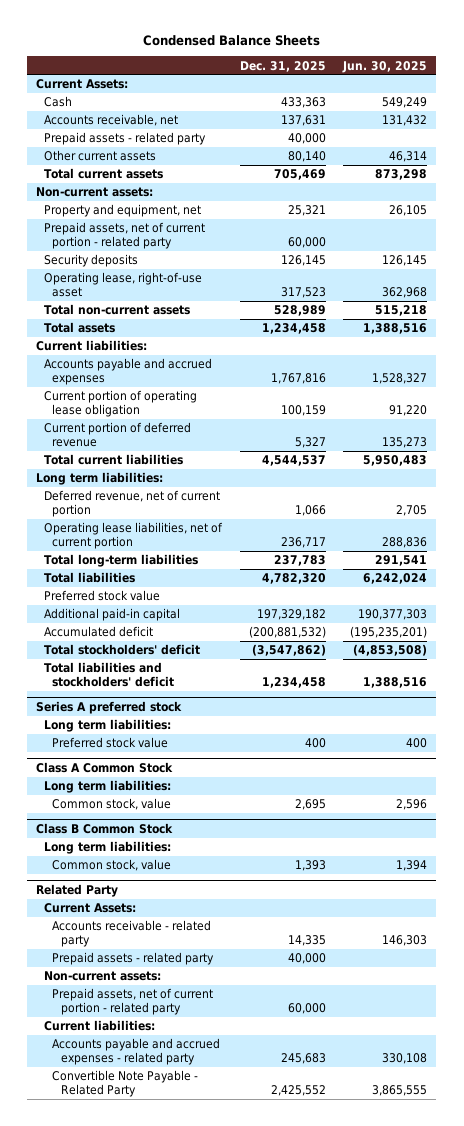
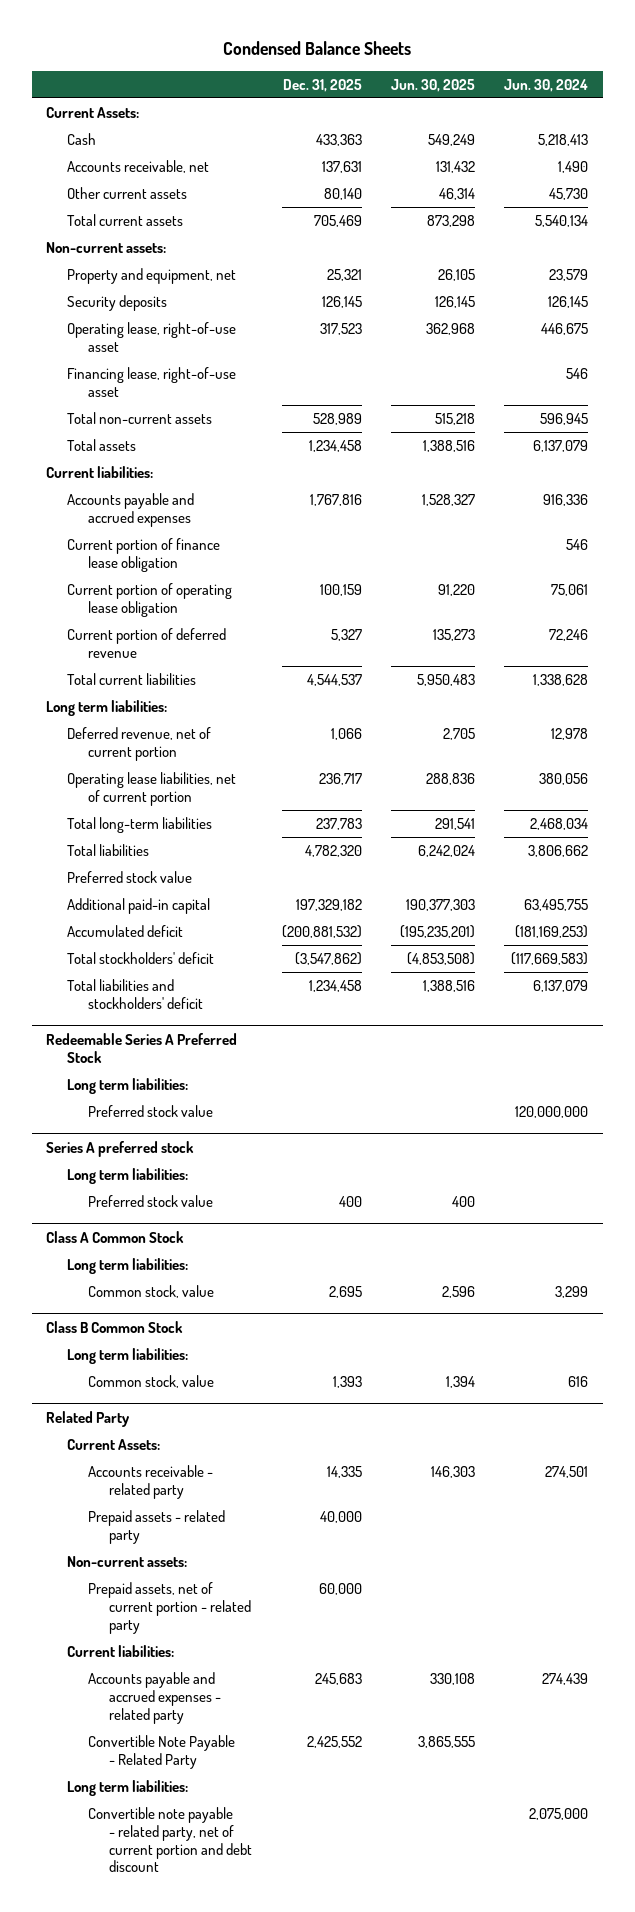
- | Dec. 31, 2025 | Jun. 30, 2025
+ | Dec. 31, 2025 | Jun. 30, 2025 | Jun. 30, 2024
- Prepaid assets - related party | 40,000 |
- Prepaid assets, net of current portion - related party | 60,000 |
+ Financing lease, right-of-use asset | | | 546
+ Current portion of finance lease obligation | | | 546
+ Redeemable Series A Preferred Stock
+ Long term liabilities:
+ Preferred stock value | | | 120,000,000
@ Related Party
+ Long term liabilities:
+ Convertible note payable - related party, net of current portion and debt discount | | | 2,075,000

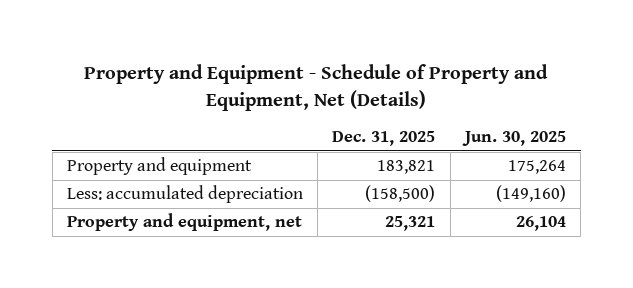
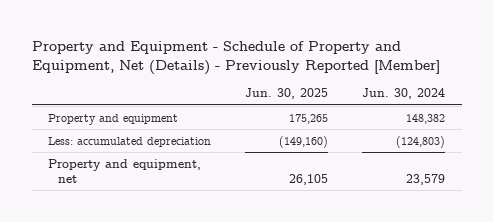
- Property and Equipment - Schedule of Property and Equipment, Net (Details)
+ Property and Equipment - Schedule of Property and Equipment, Net (Details) - Previously Reported [Member]
- | Dec. 31, 2025 | Jun. 30, 2025
+ | Jun. 30, 2025 | Jun. 30, 2024
- Property and equipment | 183,821 | 175,264
+ Property and equipment | 175,265 | 148,382
- Property and equipment, net | 25,321 | 26,104
+ Property and equipment, net | 26,105 | 23,579

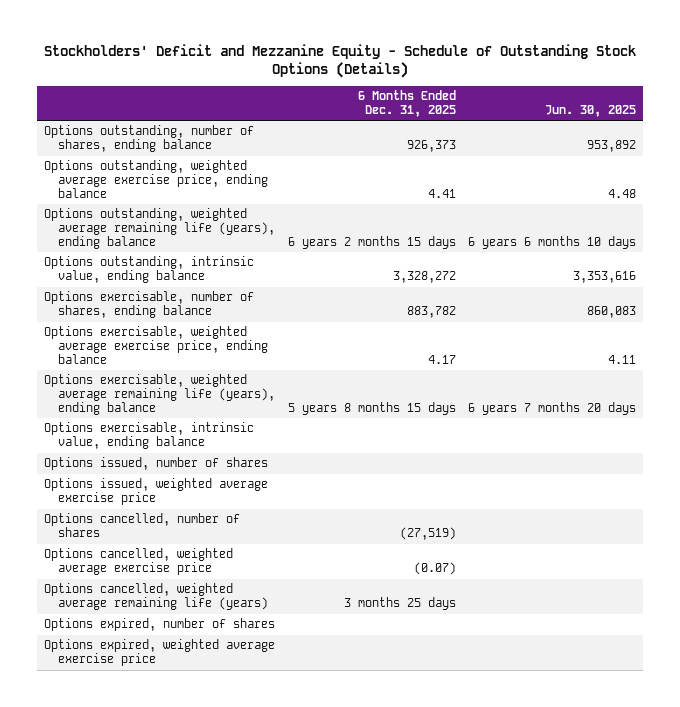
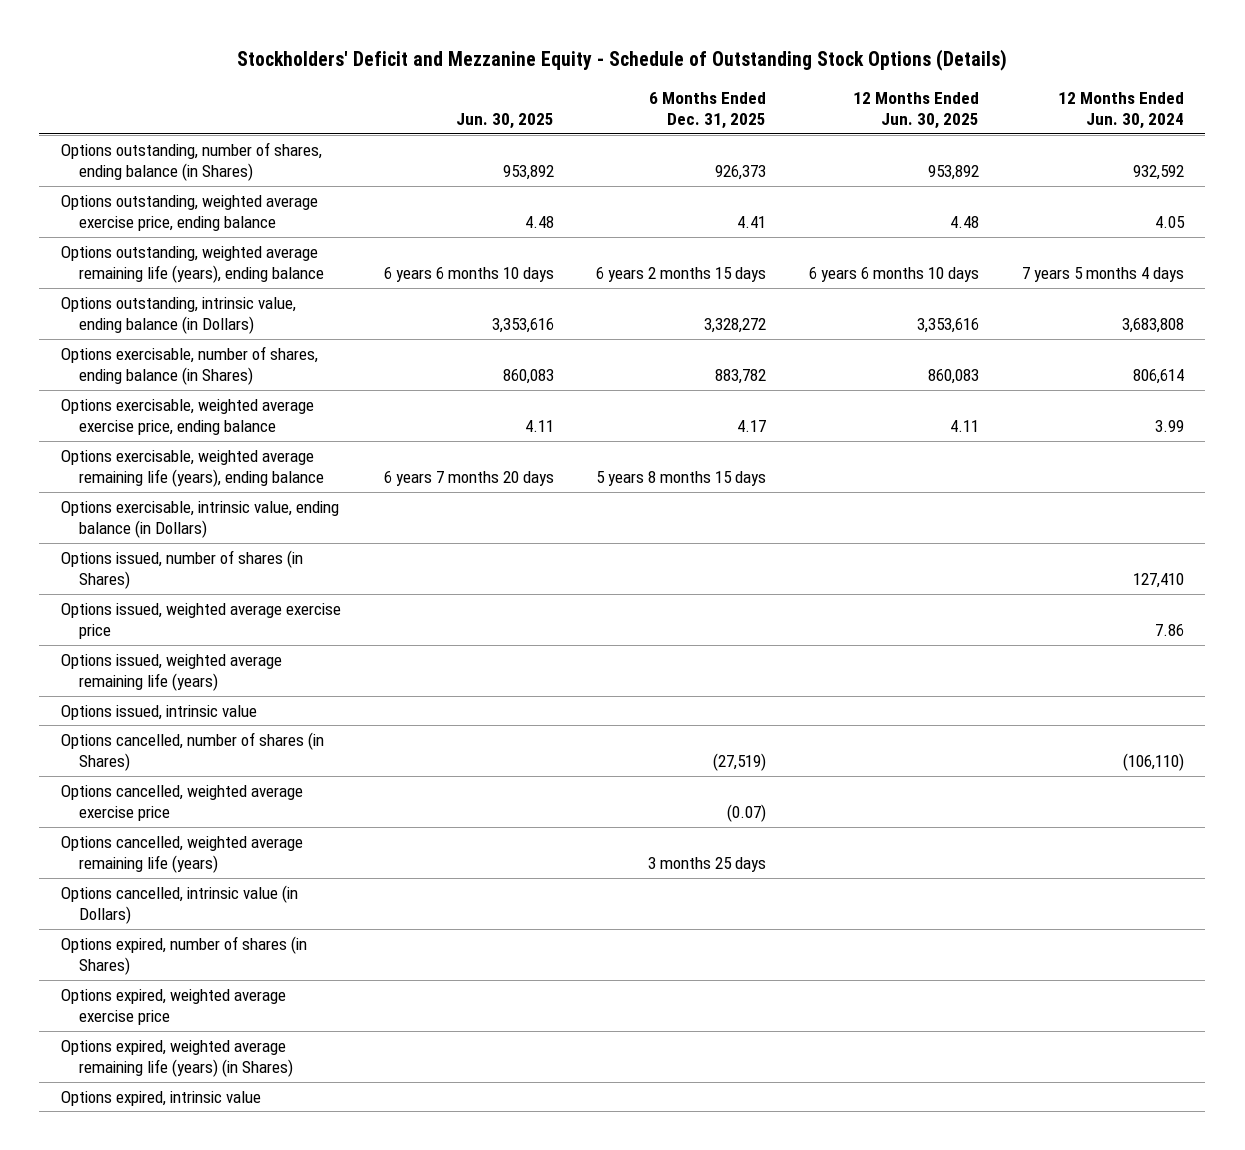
- | 6 Months Ended Dec. 31, 2025 | Jun. 30, 2025
+ | Jun. 30, 2025 | 6 Months Ended Dec. 31, 2025 | 12 Months Ended Jun. 30, 2025 | 12 Months Ended Jun. 30, 2024
- Options outstanding, number of shares, ending balance | 926,373 | 953,892
+ Options outstanding, number of shares, ending balance (in Shares) | 953,892 | 926,373 | 953,892 | 932,592
- Options outstanding, intrinsic value, ending balance | 3,328,272 | 3,353,616
- Options exercisable, number of shares, ending balance | 883,782 | 860,083
+ Options outstanding, intrinsic value, ending balance (in Dollars) | 3,353,616 | 3,328,272 | 3,353,616 | 3,683,808
+ Options exercisable, number of shares, ending balance (in Shares) | 860,083 | 883,782 | 860,083 | 806,614
- Options exercisable, intrinsic value, ending balance
- Options issued, number of shares
+ Options exercisable, intrinsic value, ending balance (in Dollars)
+ Options issued, number of shares (in Shares) | | | | 127,410
- Options cancelled, number of shares | (27,519) |
+ Options issued, weighted average remaining life (years)
+ Options issued, intrinsic value
+ Options cancelled, number of shares (in Shares) | | (27,519) | | (106,110)
- Options expired, number of shares
+ Options cancelled, intrinsic value (in Dollars)
+ Options expired, number of shares (in Shares)
+ Options expired, weighted average remaining life (years) (in Shares)
+ Options expired, intrinsic value

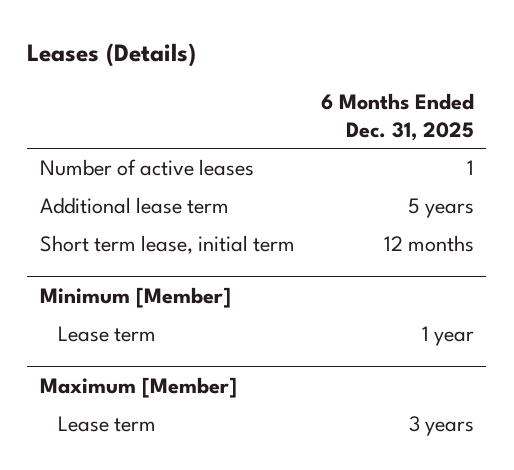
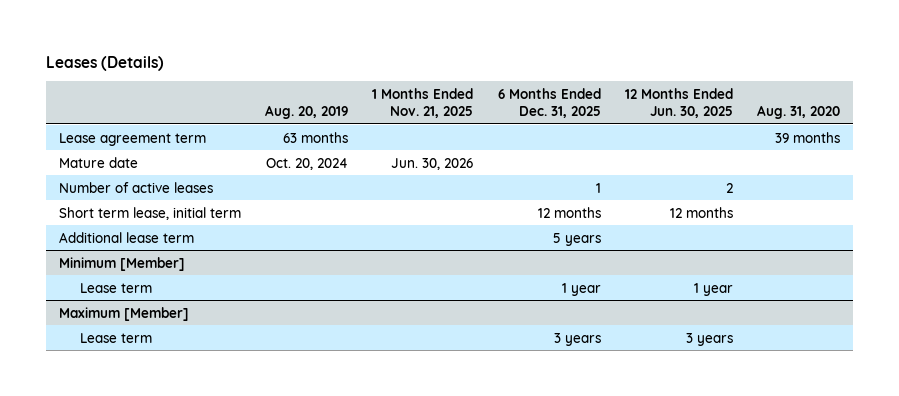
- | 6 Months Ended Dec. 31, 2025
+ | Aug. 20, 2019 | 1 Months Ended Nov. 21, 2025 | 6 Months Ended Dec. 31, 2025 | 12 Months Ended Jun. 30, 2025 | Aug. 31, 2020
+ Lease agreement term | 63 months | | | | 39 months
+ Mature date | Oct. 20, 2024 | Jun. 30, 2026 | | |
moved down: Additional lease term | | | 5 years | |

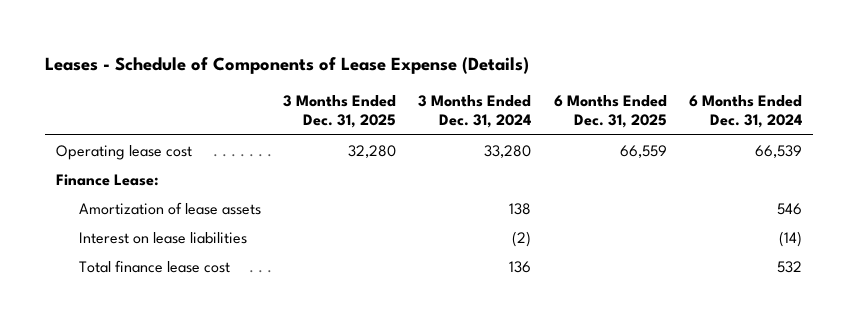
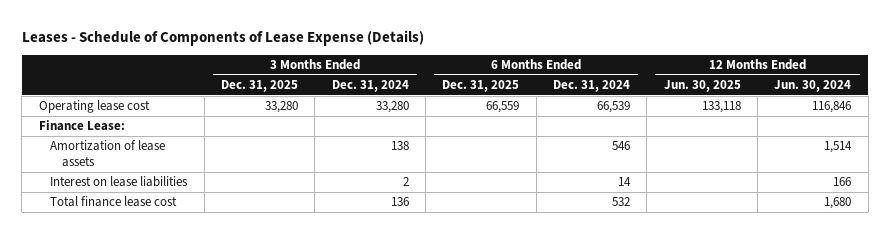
- | 3 Months Ended Dec. 31, 2025 | 3 Months Ended Dec. 31, 2024 | 6 Months Ended Dec. 31, 2025 | 6 Months Ended Dec. 31, 2024
+ | 3 Months Ended Dec. 31, 2025 | 3 Months Ended Dec. 31, 2024 | 6 Months Ended Dec. 31, 2025 | 6 Months Ended Dec. 31, 2024 | 12 Months Ended Jun. 30, 2025 | 12 Months Ended Jun. 30, 2024
- Operating lease cost | 32,280 | 33,280 | 66,559 | 66,539
+ Operating lease cost | 33,280 | 33,280 | 66,559 | 66,539 | 133,118 | 116,846
- Interest on lease liabilities | | (2) | | (14)
+ Interest on lease liabilities | | 2 | | 14 | | 166

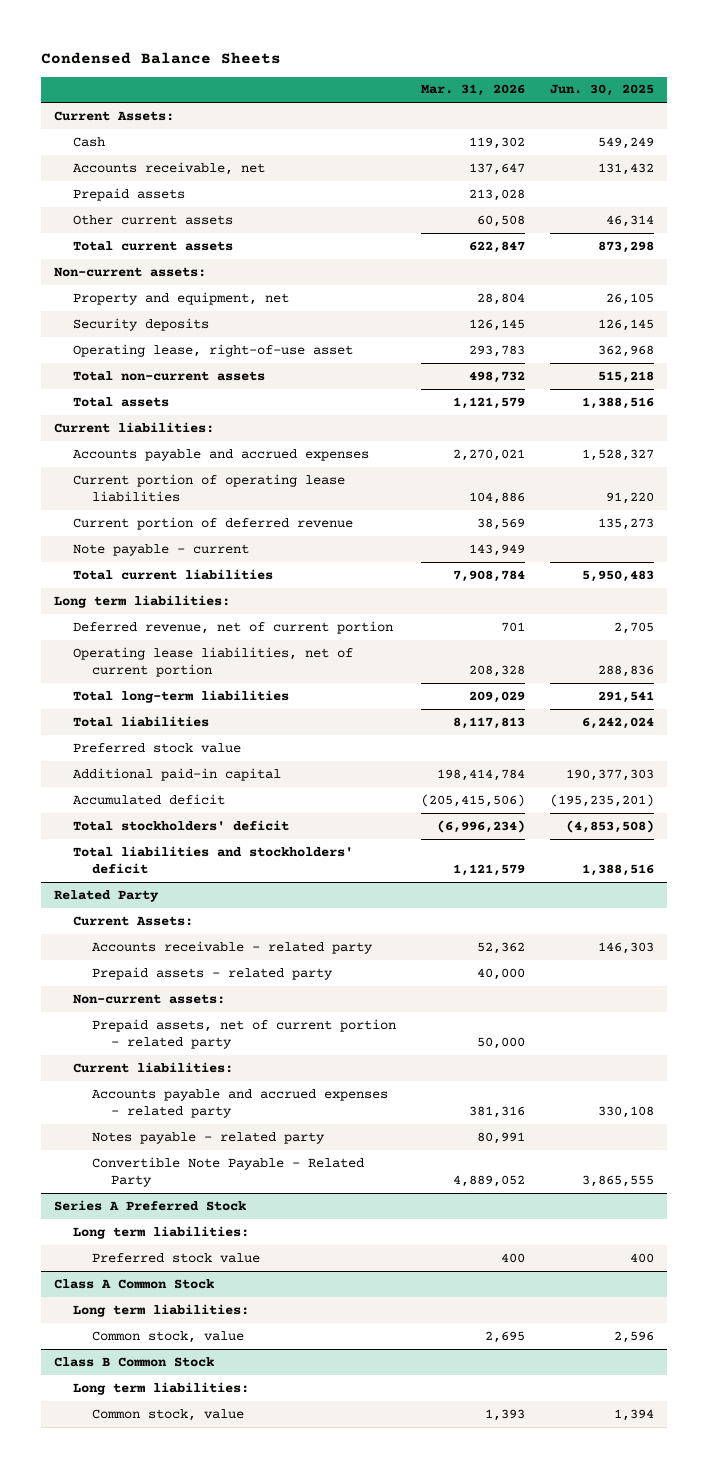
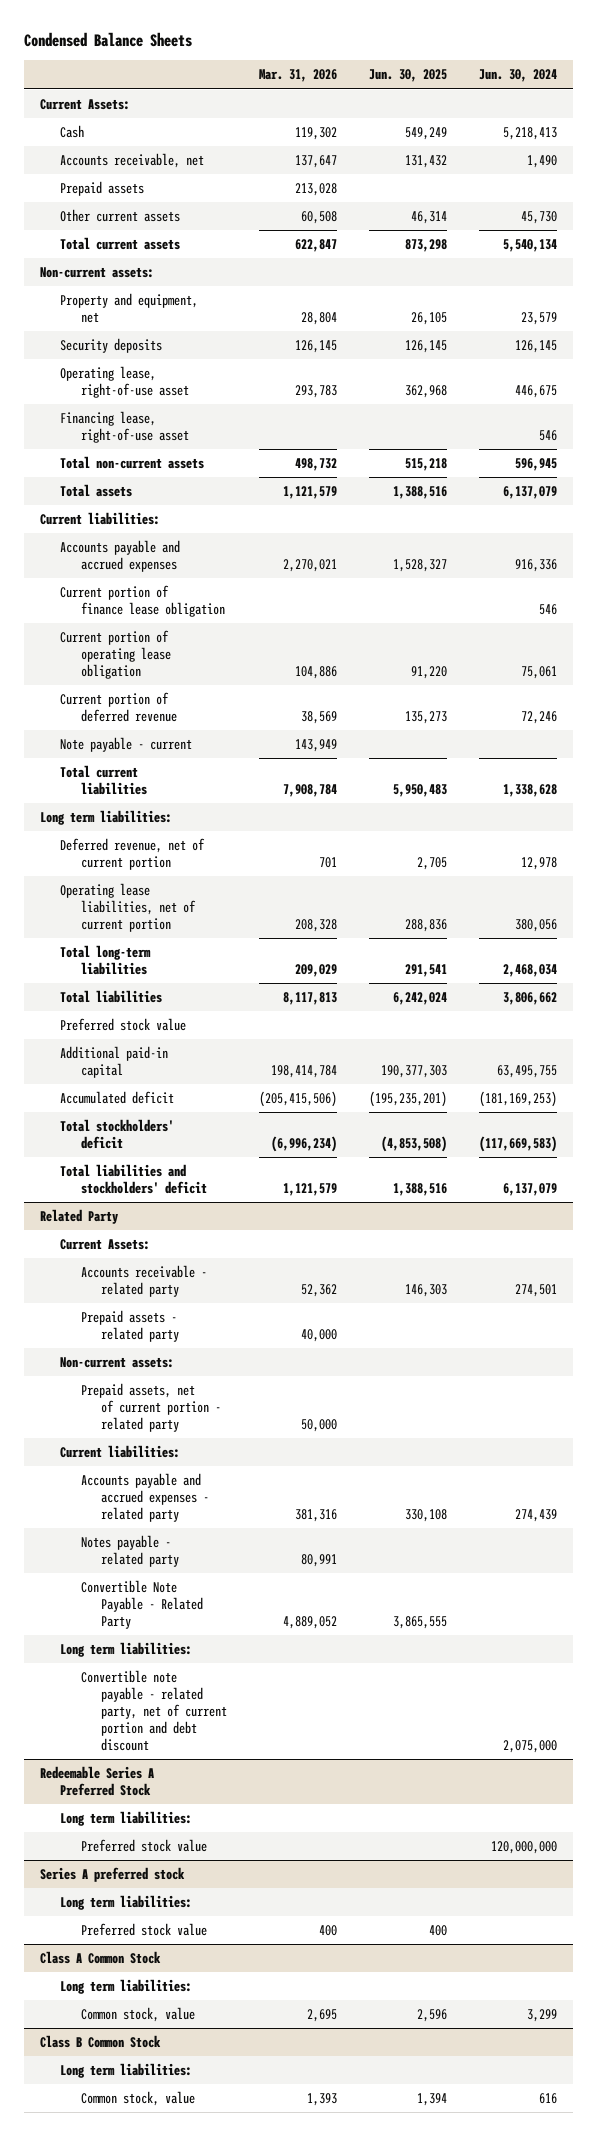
- | Mar. 31, 2026 | Jun. 30, 2025
+ | Mar. 31, 2026 | Jun. 30, 2025 | Jun. 30, 2024
+ Financing lease, right-of-use asset | | | 546
- Current portion of operating lease liabilities | 104,886 | 91,220
+ Current portion of finance lease obligation | | | 546
+ Current portion of operating lease obligation | 104,886 | 91,220 | 75,061
- Series A Preferred Stock
@ Related Party
+ Convertible note payable - related party, net of current portion and debt discount | | | 2,075,000
+ Redeemable Series A Preferred Stock
+ Long term liabilities:
+ Preferred stock value | | | 120,000,000
+ Series A preferred stock
+ Long term liabilities:

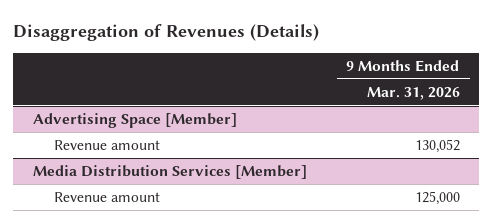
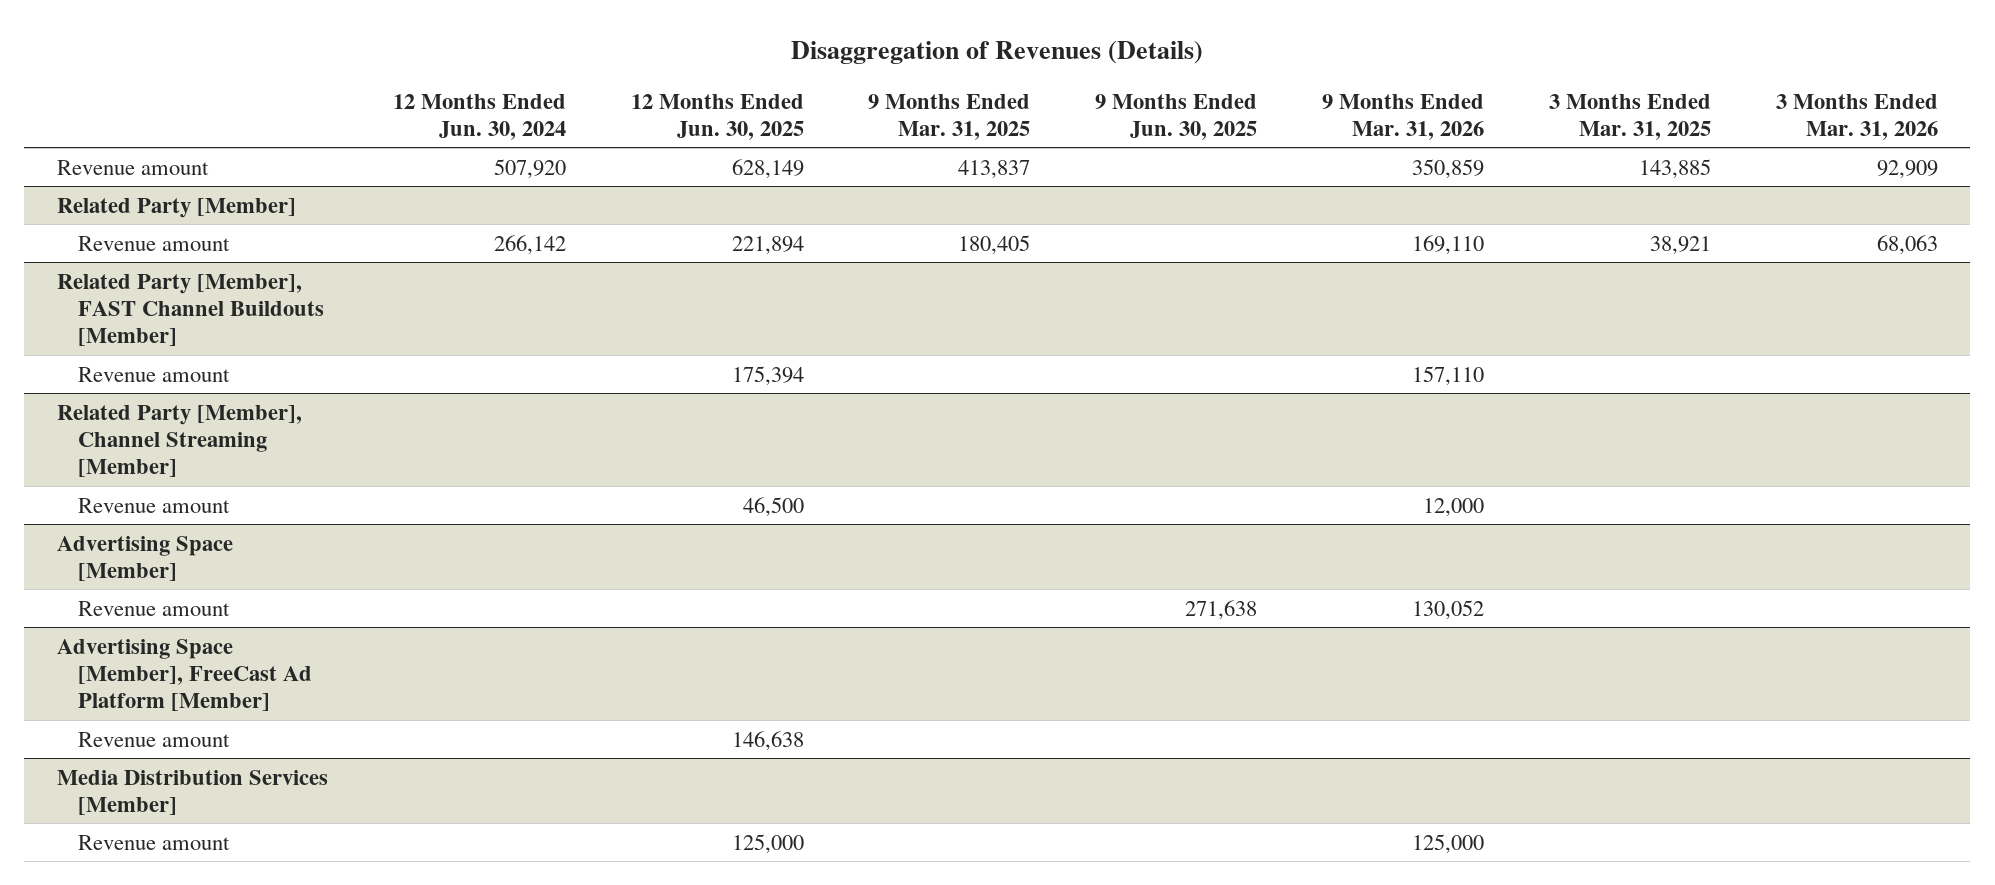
- | 9 Months Ended Mar. 31, 2026
+ | 12 Months Ended Jun. 30, 2024 | 12 Months Ended Jun. 30, 2025 | 9 Months Ended Mar. 31, 2025 | 9 Months Ended Jun. 30, 2025 | 9 Months Ended Mar. 31, 2026 | 3 Months Ended Mar. 31, 2025 | 3 Months Ended Mar. 31, 2026
+ Revenue amount | 507,920 | 628,149 | 413,837 | | 350,859 | 143,885 | 92,909
+ Related Party [Member]
+ Revenue amount | 266,142 | 221,894 | 180,405 | | 169,110 | 38,921 | 68,063
+ Related Party [Member], FAST Channel Buildouts [Member]
+ Revenue amount | | 175,394 | | | 157,110 | |
+ Related Party [Member], Channel Streaming [Member]
+ Revenue amount | | 46,500 | | | 12,000 | |
+ Advertising Space [Member], FreeCast Ad Platform [Member]
+ Revenue amount | | 146,638 | | | | |

